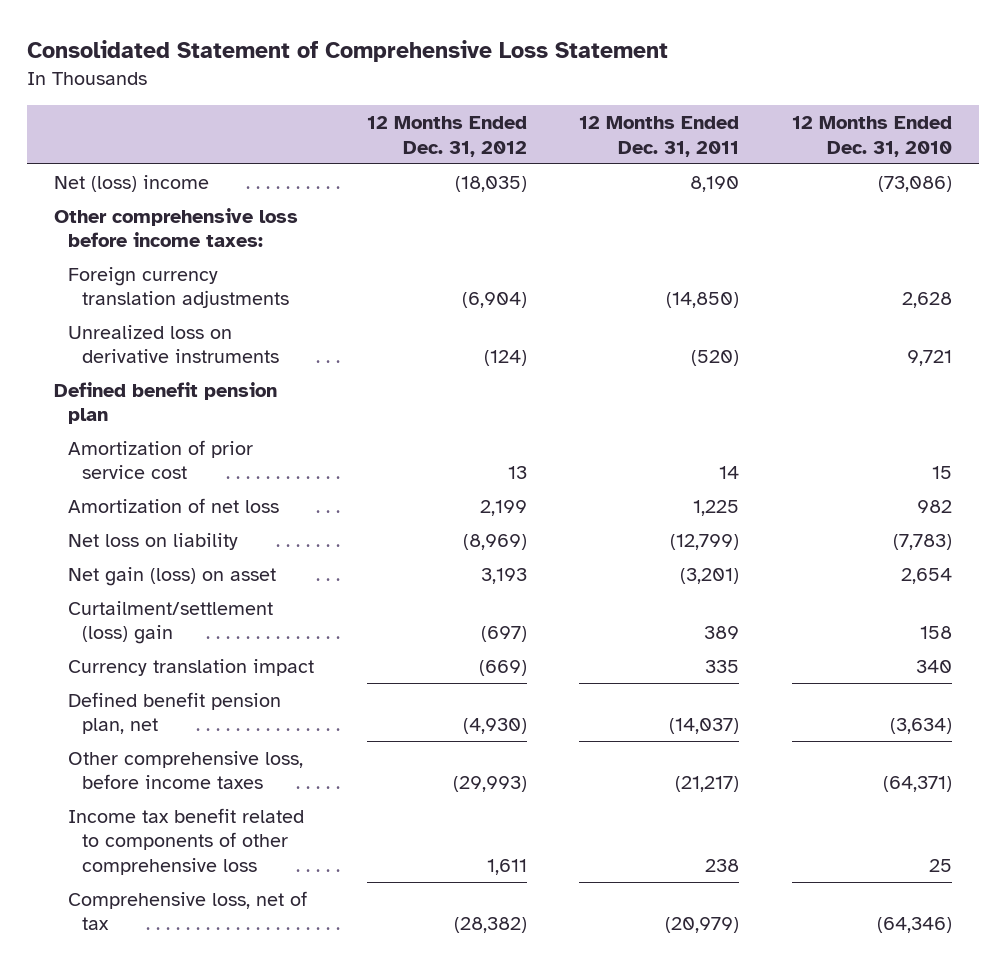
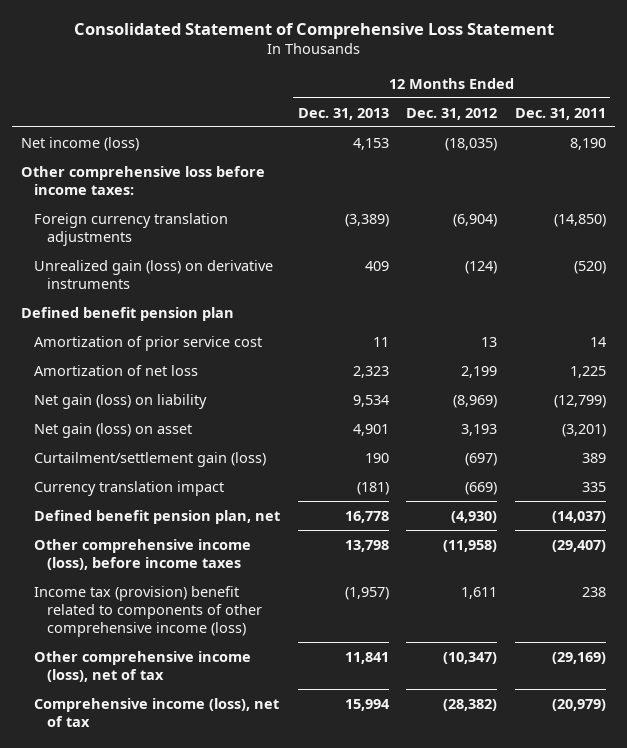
- | 12 Months Ended Dec. 31, 2012 | 12 Months Ended Dec. 31, 2011 | 12 Months Ended Dec. 31, 2010
+ | 12 Months Ended Dec. 31, 2013 | 12 Months Ended Dec. 31, 2012 | 12 Months Ended Dec. 31, 2011
- Net (loss) income | (18,035) | 8,190 | (73,086)
+ Net income (loss) | 4,153 | (18,035) | 8,190
- Unrealized loss on derivative instruments | (124) | (520) | 9,721
+ Unrealized gain (loss) on derivative instruments | 409 | (124) | (520)
- Net loss on liability | (8,969) | (12,799) | (7,783)
+ Net gain (loss) on liability | 9,534 | (8,969) | (12,799)
- Curtailment/settlement (loss) gain | (697) | 389 | 158
+ Curtailment/settlement gain (loss) | 190 | (697) | 389
- Other comprehensive loss, before income taxes | (29,993) | (21,217) | (64,371)
- Income tax benefit related to components of other comprehensive loss | 1,611 | 238 | 25
- Comprehensive loss, net of tax | (28,382) | (20,979) | (64,346)
+ Other comprehensive income (loss), before income taxes | 13,798 | (11,958) | (29,407)
+ Income tax (provision) benefit related to components of other comprehensive income (loss) | (1,957) | 1,611 | 238
+ Other comprehensive income (loss), net of tax | 11,841 | (10,347) | (29,169)
+ Comprehensive income (loss), net of tax | 15,994 | (28,382) | (20,979)

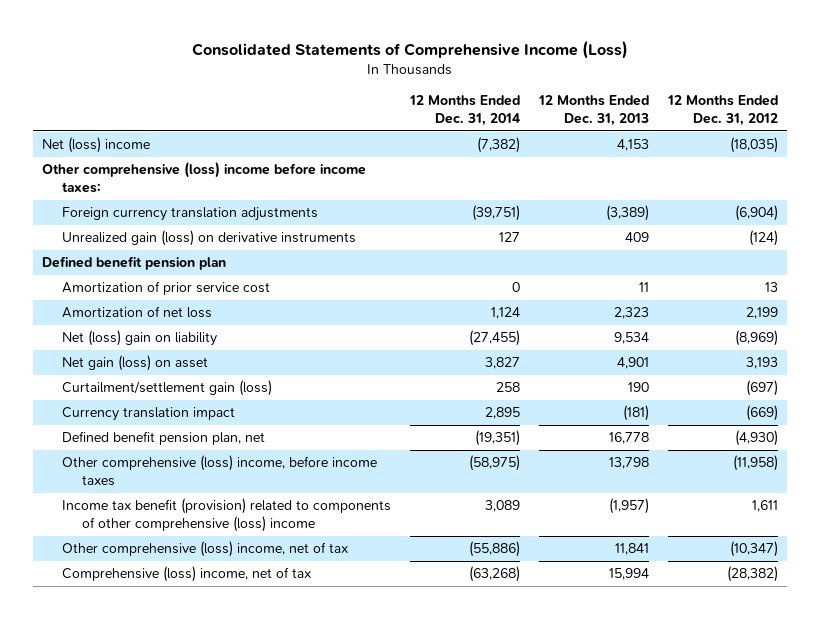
- Consolidated Statement of Comprehensive Loss Statement
+ Consolidated Statements of Comprehensive Income (Loss)
- | 12 Months Ended Dec. 31, 2013 | 12 Months Ended Dec. 31, 2012 | 12 Months Ended Dec. 31, 2011
+ | 12 Months Ended Dec. 31, 2014 | 12 Months Ended Dec. 31, 2013 | 12 Months Ended Dec. 31, 2012
- Net income (loss) | 4,153 | (18,035) | 8,190
- Other comprehensive loss before income taxes:
+ Net (loss) income | (7,382) | 4,153 | (18,035)
+ Other comprehensive (loss) income before income taxes:
- Net gain (loss) on liability | 9,534 | (8,969) | (12,799)
+ Net (loss) gain on liability | (27,455) | 9,534 | (8,969)
- Other comprehensive income (loss), before income taxes | 13,798 | (11,958) | (29,407)
- Income tax (provision) benefit related to components of other comprehensive income (loss) | (1,957) | 1,611 | 238
- Other comprehensive income (loss), net of tax | 11,841 | (10,347) | (29,169)
- Comprehensive income (loss), net of tax | 15,994 | (28,382) | (20,979)
+ Other comprehensive (loss) income, before income taxes | (58,975) | 13,798 | (11,958)
+ Income tax benefit (provision) related to components of other comprehensive (loss) income | 3,089 | (1,957) | 1,611
+ Other comprehensive (loss) income, net of tax | (55,886) | 11,841 | (10,347)
+ Comprehensive (loss) income, net of tax | (63,268) | 15,994 | (28,382)

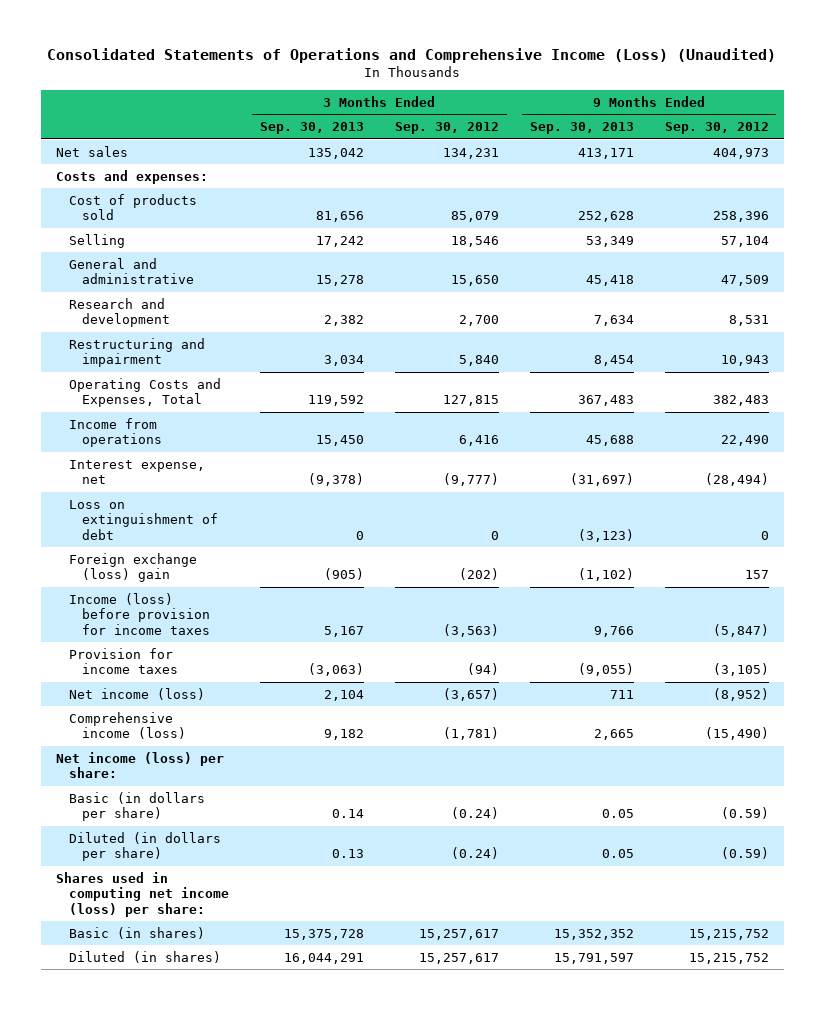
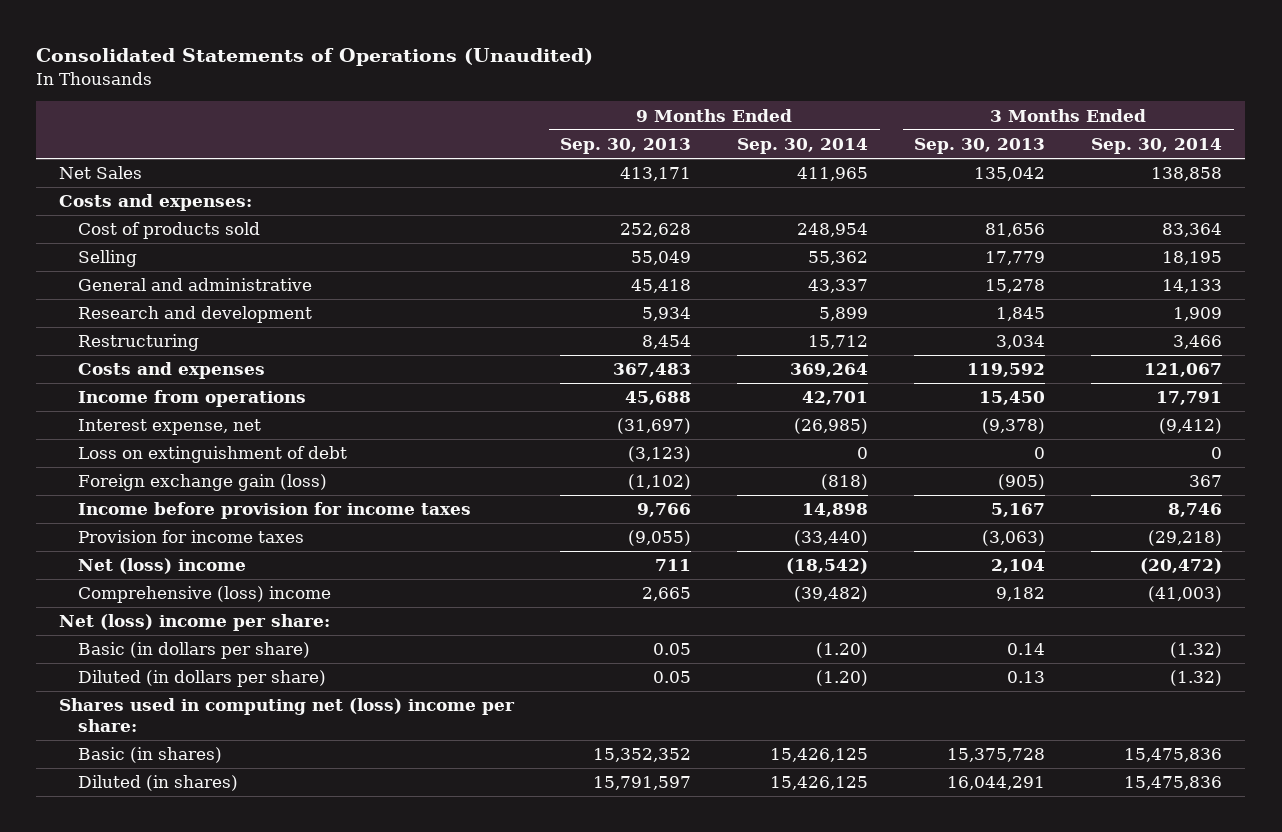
- Consolidated Statements of Operations and Comprehensive Income (Loss) (Unaudited)
+ Consolidated Statements of Operations (Unaudited)
- | 3 Months Ended Sep. 30, 2013 | 3 Months Ended Sep. 30, 2012 | 9 Months Ended Sep. 30, 2013 | 9 Months Ended Sep. 30, 2012
+ | 9 Months Ended Sep. 30, 2013 | 9 Months Ended Sep. 30, 2014 | 3 Months Ended Sep. 30, 2013 | 3 Months Ended Sep. 30, 2014
- Net sales | 135,042 | 134,231 | 413,171 | 404,973
+ Net Sales | 413,171 | 411,965 | 135,042 | 138,858
- Selling | 17,242 | 18,546 | 53,349 | 57,104
+ Selling | 55,049 | 55,362 | 17,779 | 18,195
- Research and development | 2,382 | 2,700 | 7,634 | 8,531
- Restructuring and impairment | 3,034 | 5,840 | 8,454 | 10,943
- Operating Costs and Expenses, Total | 119,592 | 127,815 | 367,483 | 382,483
+ Research and development | 5,934 | 5,899 | 1,845 | 1,909
+ Restructuring | 8,454 | 15,712 | 3,034 | 3,466
+ Costs and expenses | 367,483 | 369,264 | 119,592 | 121,067
- Foreign exchange (loss) gain | (905) | (202) | (1,102) | 157
- Income (loss) before provision for income taxes | 5,167 | (3,563) | 9,766 | (5,847)
+ Foreign exchange gain (loss) | (1,102) | (818) | (905) | 367
+ Income before provision for income taxes | 9,766 | 14,898 | 5,167 | 8,746
- Net income (loss) | 2,104 | (3,657) | 711 | (8,952)
- Comprehensive income (loss) | 9,182 | (1,781) | 2,665 | (15,490)
- Net income (loss) per share:
+ Net (loss) income | 711 | (18,542) | 2,104 | (20,472)
+ Comprehensive (loss) income | 2,665 | (39,482) | 9,182 | (41,003)
+ Net (loss) income per share:
- Shares used in computing net income (loss) per share:
+ Shares used in computing net (loss) income per share:

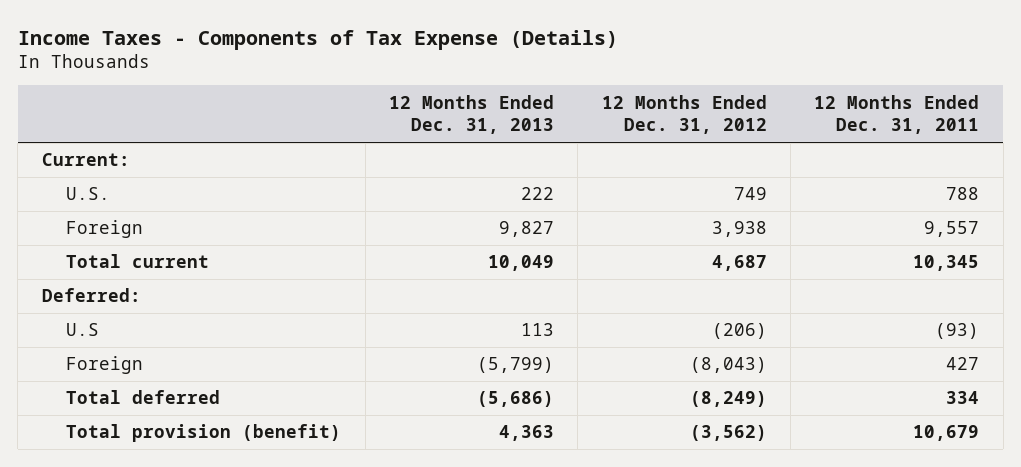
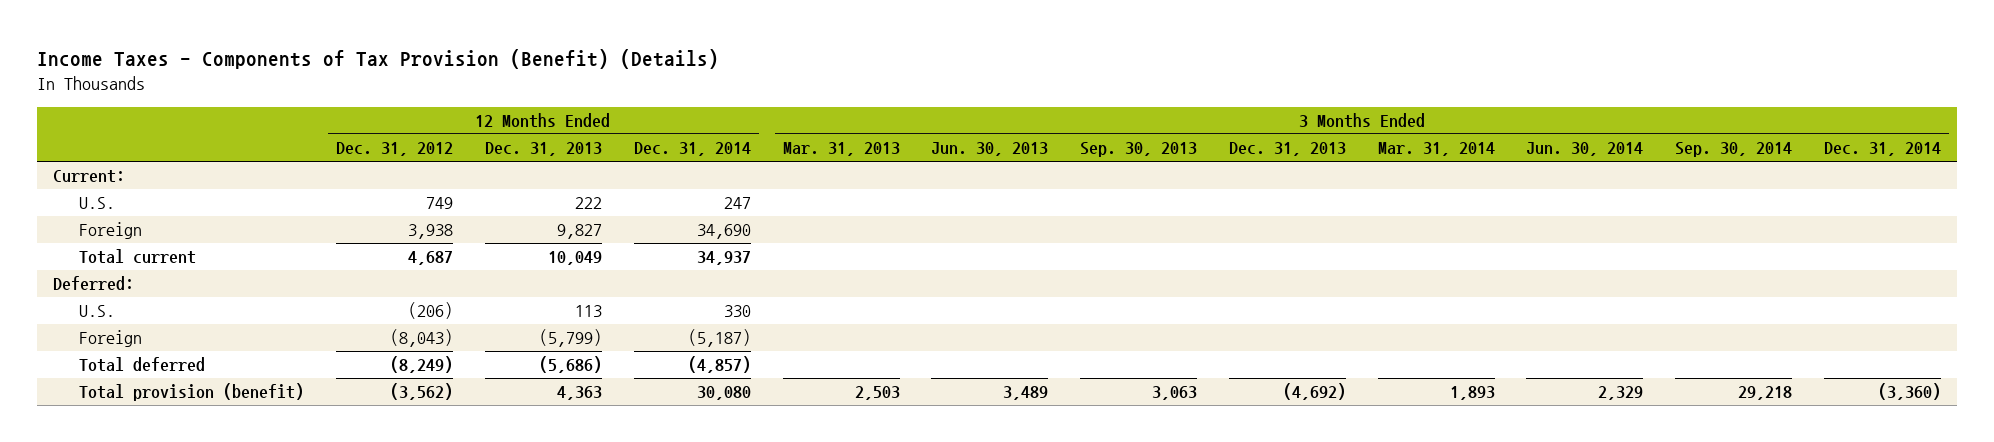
- Income Taxes - Components of Tax Expense (Details)
+ Income Taxes - Components of Tax Provision (Benefit) (Details)
- | 12 Months Ended Dec. 31, 2013 | 12 Months Ended Dec. 31, 2012 | 12 Months Ended Dec. 31, 2011
+ | 12 Months Ended Dec. 31, 2012 | 12 Months Ended Dec. 31, 2013 | 12 Months Ended Dec. 31, 2014 | 3 Months Ended Mar. 31, 2013 | 3 Months Ended Jun. 30, 2013 | 3 Months Ended Sep. 30, 2013 | 3 Months Ended Dec. 31, 2013 | 3 Months Ended Mar. 31, 2014 | 3 Months Ended Jun. 30, 2014 | 3 Months Ended Sep. 30, 2014 | 3 Months Ended Dec. 31, 2014
- U.S | 113 | (206) | (93)
+ U.S. | (206) | 113 | 330 | | | | | | | |

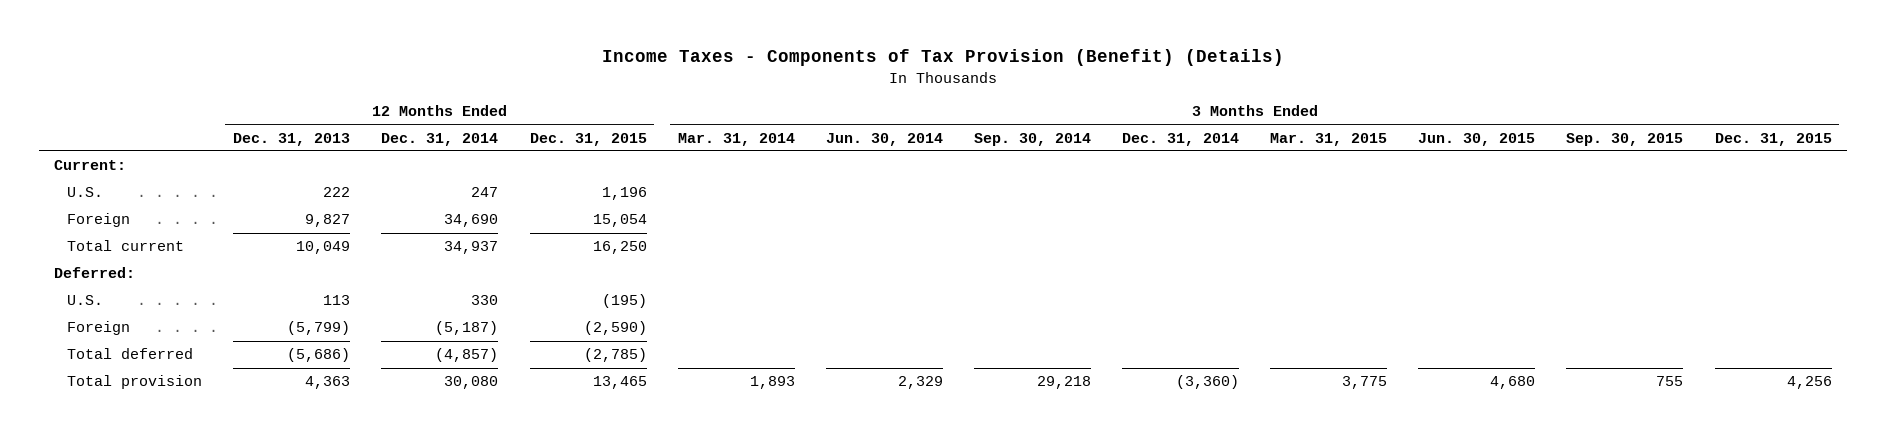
- | 12 Months Ended Dec. 31, 2012 | 12 Months Ended Dec. 31, 2013 | 12 Months Ended Dec. 31, 2014 | 3 Months Ended Mar. 31, 2013 | 3 Months Ended Jun. 30, 2013 | 3 Months Ended Sep. 30, 2013 | 3 Months Ended Dec. 31, 2013 | 3 Months Ended Mar. 31, 2014 | 3 Months Ended Jun. 30, 2014 | 3 Months Ended Sep. 30, 2014 | 3 Months Ended Dec. 31, 2014
+ | 12 Months Ended Dec. 31, 2013 | 12 Months Ended Dec. 31, 2014 | 12 Months Ended Dec. 31, 2015 | 3 Months Ended Mar. 31, 2014 | 3 Months Ended Jun. 30, 2014 | 3 Months Ended Sep. 30, 2014 | 3 Months Ended Dec. 31, 2014 | 3 Months Ended Mar. 31, 2015 | 3 Months Ended Jun. 30, 2015 | 3 Months Ended Sep. 30, 2015 | 3 Months Ended Dec. 31, 2015
- Total provision (benefit) | (3,562) | 4,363 | 30,080 | 2,503 | 3,489 | 3,063 | (4,692) | 1,893 | 2,329 | 29,218 | (3,360)
+ Total provision | 4,363 | 30,080 | 13,465 | 1,893 | 2,329 | 29,218 | (3,360) | 3,775 | 4,680 | 755 | 4,256

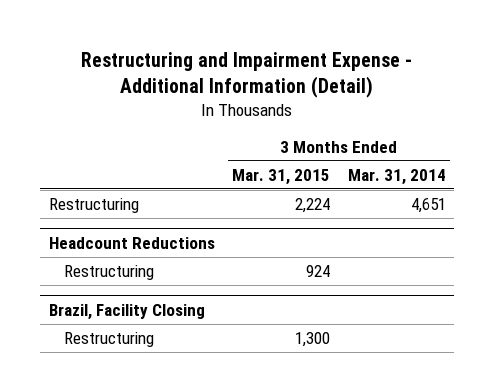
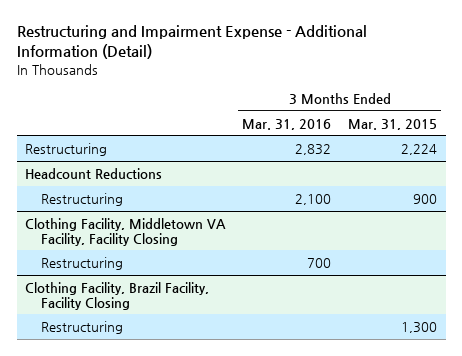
- | 3 Months Ended Mar. 31, 2015 | 3 Months Ended Mar. 31, 2014
+ | 3 Months Ended Mar. 31, 2016 | 3 Months Ended Mar. 31, 2015
@ Headcount Reductions
- Restructuring | 924 |
- Brazil, Facility Closing
@ Headcount Reductions
+ Restructuring | 2,100 | 900
+ Clothing Facility, Middletown VA Facility, Facility Closing
+ Restructuring | 700 |
+ Clothing Facility, Brazil Facility, Facility Closing

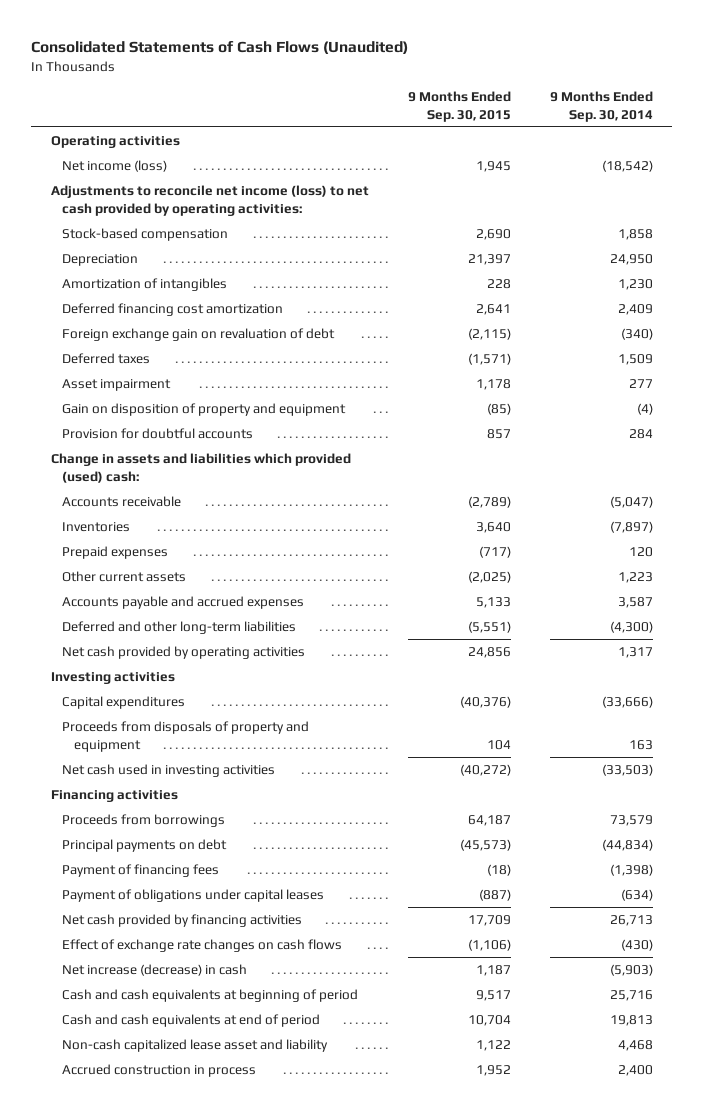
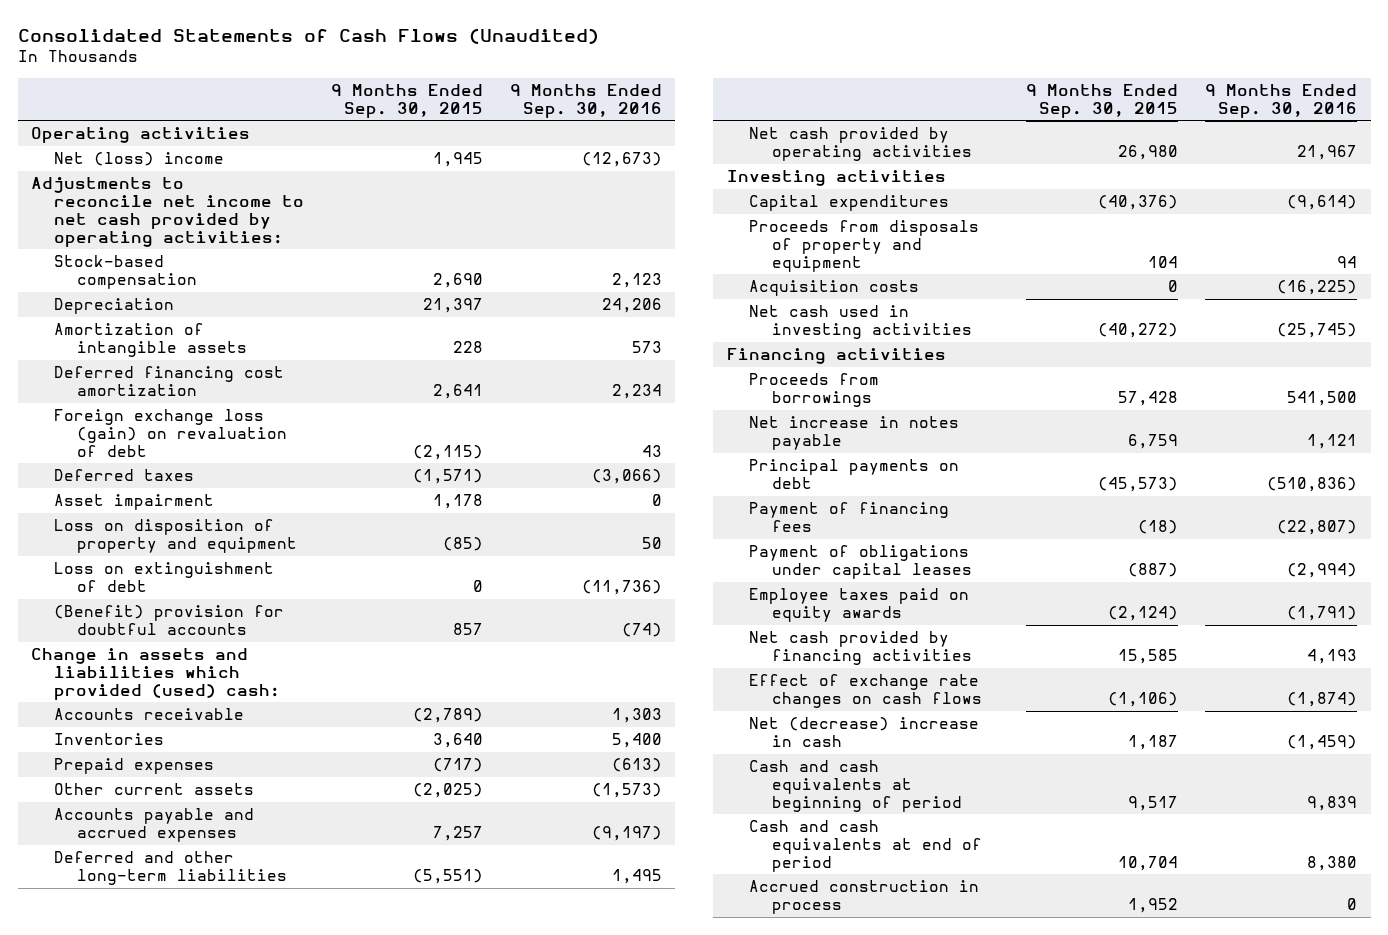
- | 9 Months Ended Sep. 30, 2015 | 9 Months Ended Sep. 30, 2014
+ | 9 Months Ended Sep. 30, 2015 | 9 Months Ended Sep. 30, 2016
- Net income (loss) | 1,945 | (18,542)
- Adjustments to reconcile net income (loss) to net cash provided by operating activities:
+ Net (loss) income | 1,945 | (12,673)
+ Adjustments to reconcile net income to net cash provided by operating activities:
- Amortization of intangibles | 228 | 1,230
+ Amortization of intangible assets | 228 | 573
- Foreign exchange gain on revaluation of debt | (2,115) | (340)
+ Foreign exchange loss (gain) on revaluation of debt | (2,115) | 43
- Gain on disposition of property and equipment | (85) | (4)
- Provision for doubtful accounts | 857 | 284
+ Loss on disposition of property and equipment | (85) | 50
+ Loss on extinguishment of debt | 0 | (11,736)
+ (Benefit) provision for doubtful accounts | 857 | (74)
- Accounts payable and accrued expenses | 5,133 | 3,587
+ Accounts payable and accrued expenses | 7,257 | (9,197)
- Net cash provided by operating activities | 24,856 | 1,317
+ Net cash provided by operating activities | 26,980 | 21,967
+ Acquisition costs | 0 | (16,225)
- Proceeds from borrowings | 64,187 | 73,579
+ Proceeds from borrowings | 57,428 | 541,500
+ Net increase in notes payable | 6,759 | 1,121
- Net cash provided by financing activities | 17,709 | 26,713
+ Employee taxes paid on equity awards | (2,124) | (1,791)
+ Net cash provided by financing activities | 15,585 | 4,193
- Net increase (decrease) in cash | 1,187 | (5,903)
+ Net (decrease) increase in cash | 1,187 | (1,459)
- Non-cash capitalized lease asset and liability | 1,122 | 4,468

